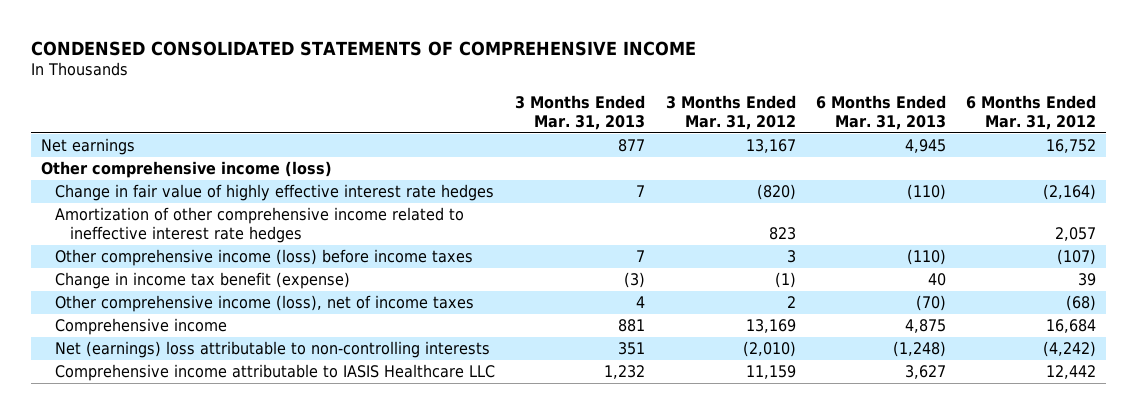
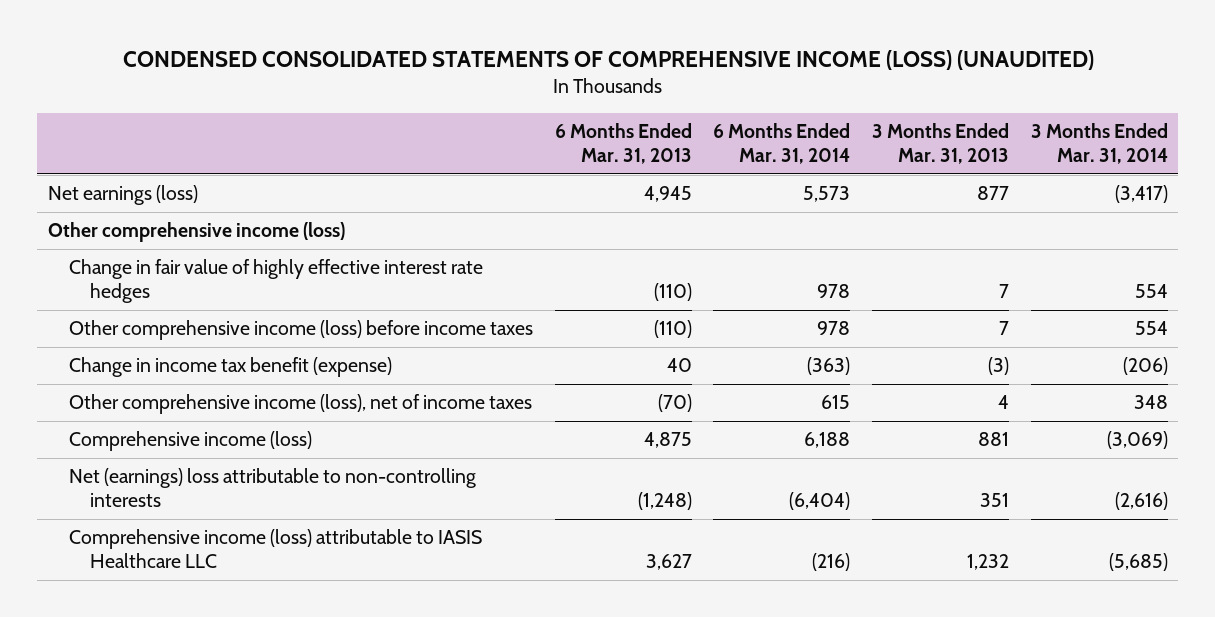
- CONDENSED CONSOLIDATED STATEMENTS OF COMPREHENSIVE INCOME
+ CONDENSED CONSOLIDATED STATEMENTS OF COMPREHENSIVE INCOME (LOSS) (UNAUDITED)
- | 3 Months Ended Mar. 31, 2013 | 3 Months Ended Mar. 31, 2012 | 6 Months Ended Mar. 31, 2013 | 6 Months Ended Mar. 31, 2012
+ | 6 Months Ended Mar. 31, 2013 | 6 Months Ended Mar. 31, 2014 | 3 Months Ended Mar. 31, 2013 | 3 Months Ended Mar. 31, 2014
- Net earnings | 877 | 13,167 | 4,945 | 16,752
+ Net earnings (loss) | 4,945 | 5,573 | 877 | (3,417)
- Amortization of other comprehensive income related to ineffective interest rate hedges | | 823 | | 2,057
- Comprehensive income | 881 | 13,169 | 4,875 | 16,684
+ Comprehensive income (loss) | 4,875 | 6,188 | 881 | (3,069)
- Comprehensive income attributable to IASIS Healthcare LLC | 1,232 | 11,159 | 3,627 | 12,442
+ Comprehensive income (loss) attributable to IASIS Healthcare LLC | 3,627 | (216) | 1,232 | (5,685)

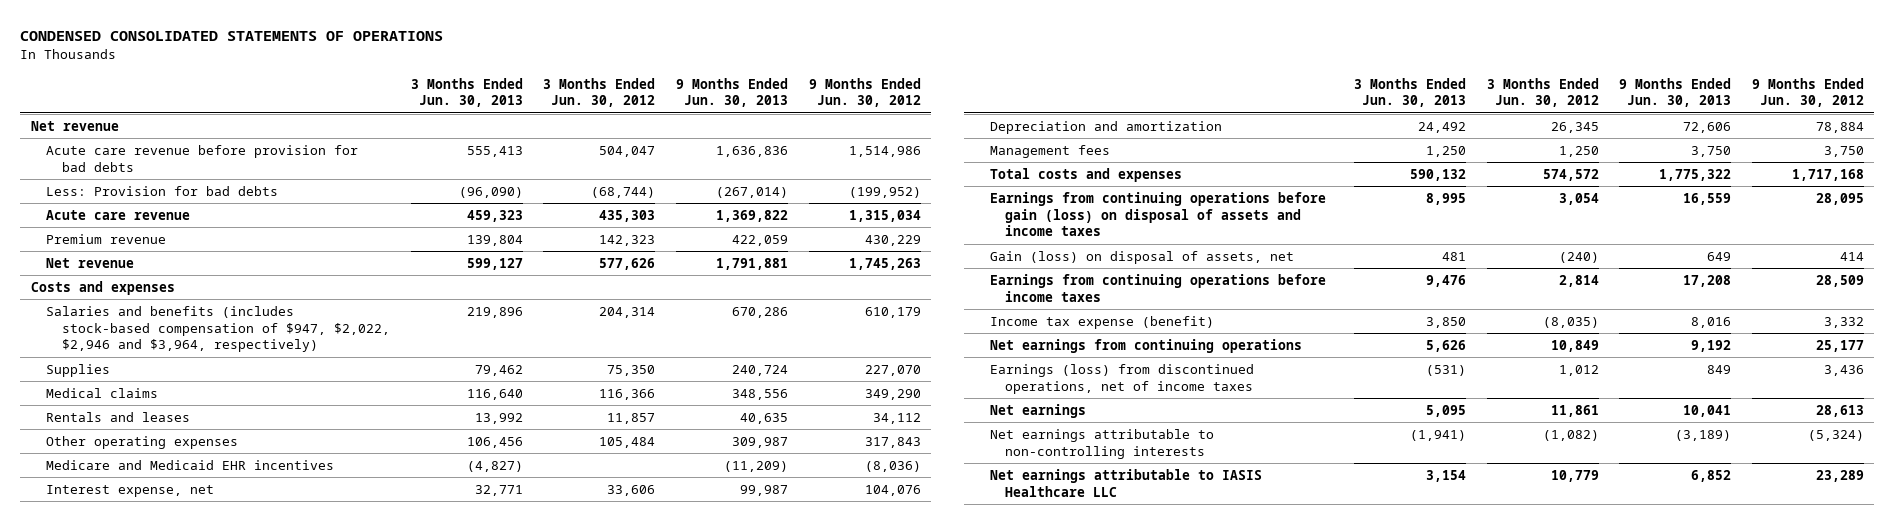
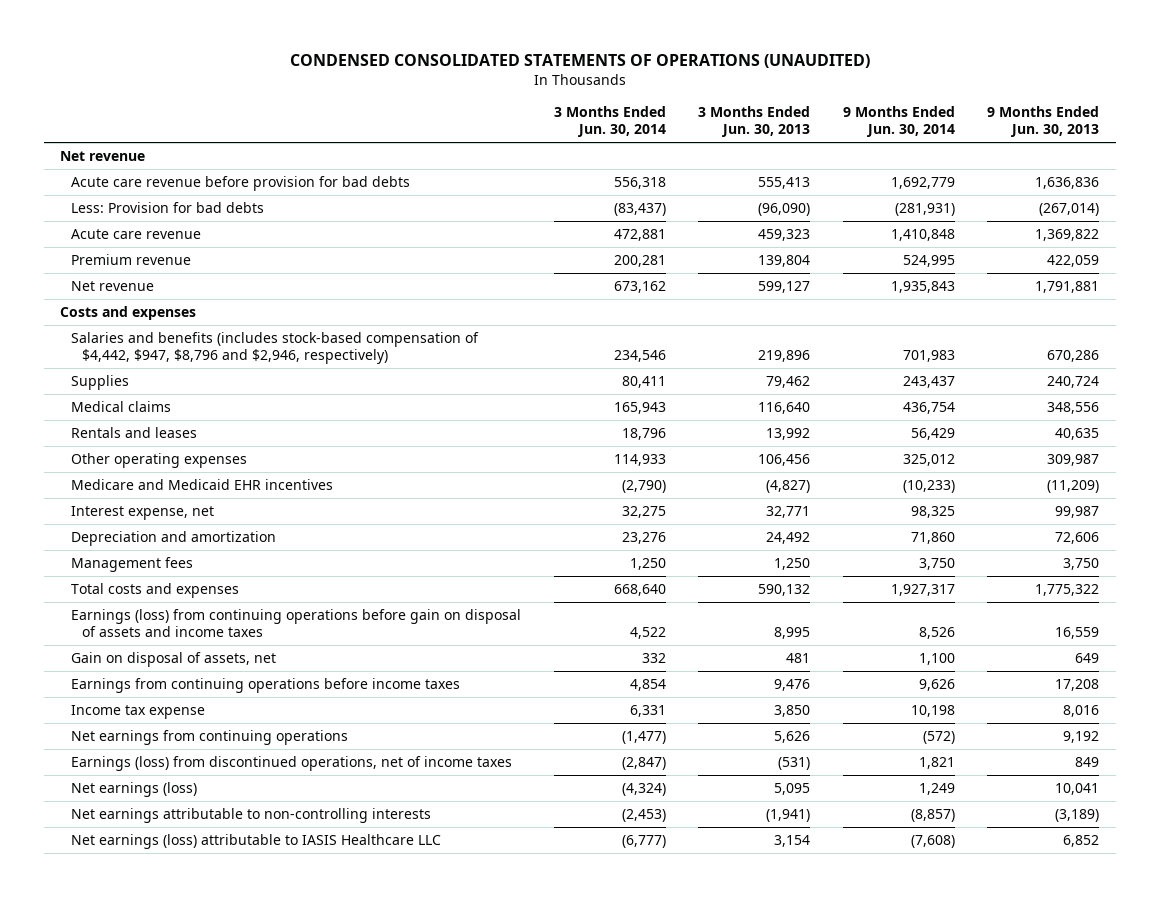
- CONDENSED CONSOLIDATED STATEMENTS OF OPERATIONS
+ CONDENSED CONSOLIDATED STATEMENTS OF OPERATIONS (UNAUDITED)
- | 3 Months Ended Jun. 30, 2013 | 3 Months Ended Jun. 30, 2012 | 9 Months Ended Jun. 30, 2013 | 9 Months Ended Jun. 30, 2012
+ | 3 Months Ended Jun. 30, 2014 | 3 Months Ended Jun. 30, 2013 | 9 Months Ended Jun. 30, 2014 | 9 Months Ended Jun. 30, 2013
- Salaries and benefits (includes stock-based compensation of $947, $2,022, $2,946 and $3,964, respectively) | 219,896 | 204,314 | 670,286 | 610,179
+ Salaries and benefits (includes stock-based compensation of $4,442, $947, $8,796 and $2,946, respectively) | 234,546 | 219,896 | 701,983 | 670,286
- Earnings from continuing operations before gain (loss) on disposal of assets and income taxes | 8,995 | 3,054 | 16,559 | 28,095
- Gain (loss) on disposal of assets, net | 481 | (240) | 649 | 414
+ Earnings (loss) from continuing operations before gain on disposal of assets and income taxes | 4,522 | 8,995 | 8,526 | 16,559
+ Gain on disposal of assets, net | 332 | 481 | 1,100 | 649
- Income tax expense (benefit) | 3,850 | (8,035) | 8,016 | 3,332
+ Income tax expense | 6,331 | 3,850 | 10,198 | 8,016
- Net earnings | 5,095 | 11,861 | 10,041 | 28,613
+ Net earnings (loss) | (4,324) | 5,095 | 1,249 | 10,041
- Net earnings attributable to IASIS Healthcare LLC | 3,154 | 10,779 | 6,852 | 23,289
+ Net earnings (loss) attributable to IASIS Healthcare LLC | (6,777) | 3,154 | (7,608) | 6,852

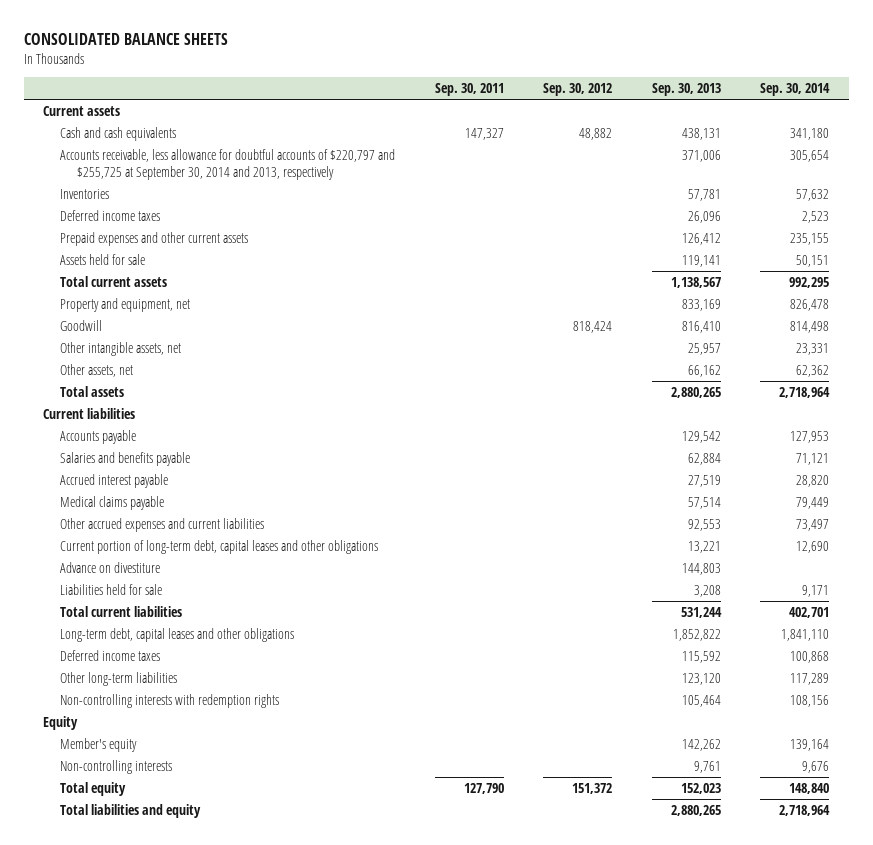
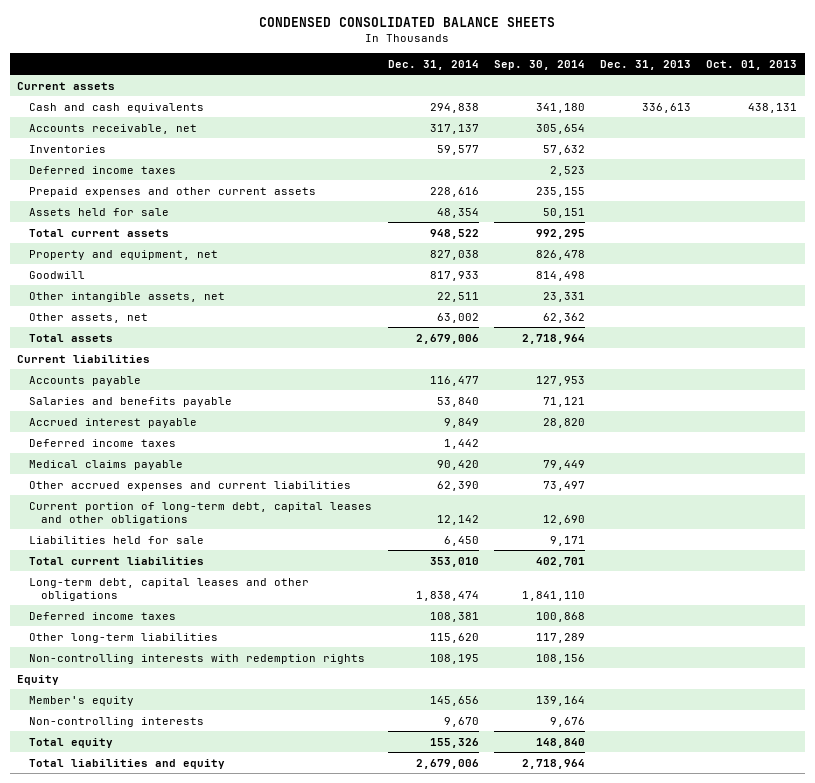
- CONSOLIDATED BALANCE SHEETS
+ CONDENSED CONSOLIDATED BALANCE SHEETS
- | Sep. 30, 2011 | Sep. 30, 2012 | Sep. 30, 2013 | Sep. 30, 2014
+ | Dec. 31, 2014 | Sep. 30, 2014 | Dec. 31, 2013 | Oct. 01, 2013
- Accounts receivable, less allowance for doubtful accounts of $220,797 and $255,725 at September 30, 2014 and 2013, respectively | | | 371,006 | 305,654
+ Accounts receivable, net | 317,137 | 305,654 | |
+ Deferred income taxes | 1,442 | | |
- Advance on divestiture | | | 144,803 |

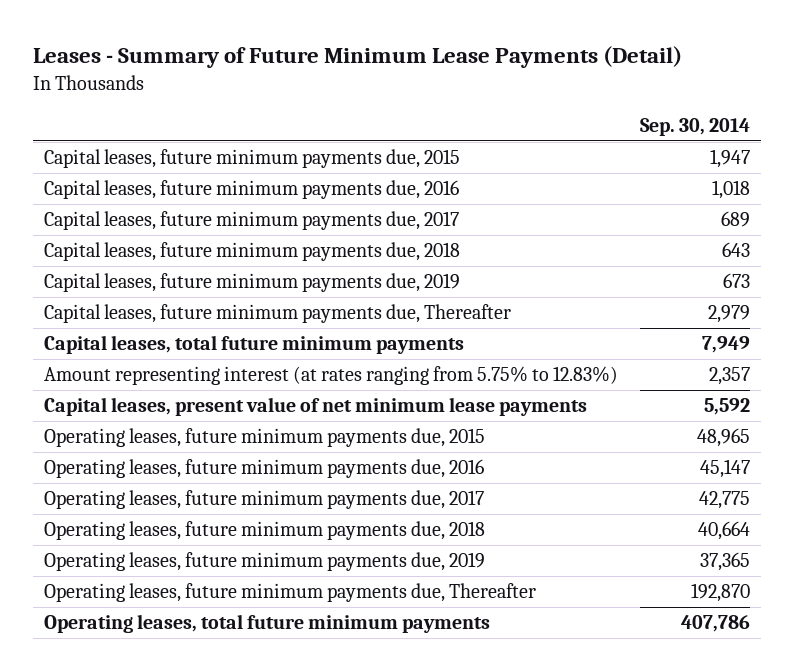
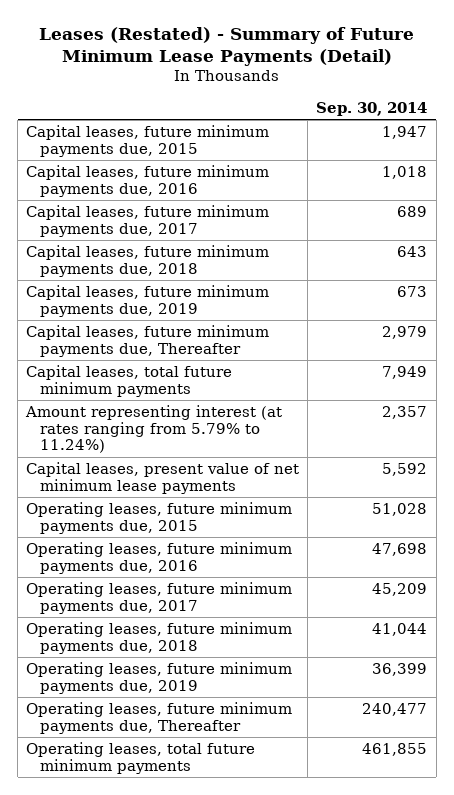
- Leases - Summary of Future Minimum Lease Payments (Detail)
+ Leases (Restated) - Summary of Future Minimum Lease Payments (Detail)
- Amount representing interest (at rates ranging from 5.75% to 12.83%) | 2,357
+ Amount representing interest (at rates ranging from 5.79% to 11.24%) | 2,357
- Operating leases, future minimum payments due, 2015 | 48,965
- Operating leases, future minimum payments due, 2016 | 45,147
- Operating leases, future minimum payments due, 2017 | 42,775
- Operating leases, future minimum payments due, 2018 | 40,664
- Operating leases, future minimum payments due, 2019 | 37,365
- Operating leases, future minimum payments due, Thereafter | 192,870
- Operating leases, total future minimum payments | 407,786
+ Operating leases, future minimum payments due, 2015 | 51,028
+ Operating leases, future minimum payments due, 2016 | 47,698
+ Operating leases, future minimum payments due, 2017 | 45,209
+ Operating leases, future minimum payments due, 2018 | 41,044
+ Operating leases, future minimum payments due, 2019 | 36,399
+ Operating leases, future minimum payments due, Thereafter | 240,477
+ Operating leases, total future minimum payments | 461,855

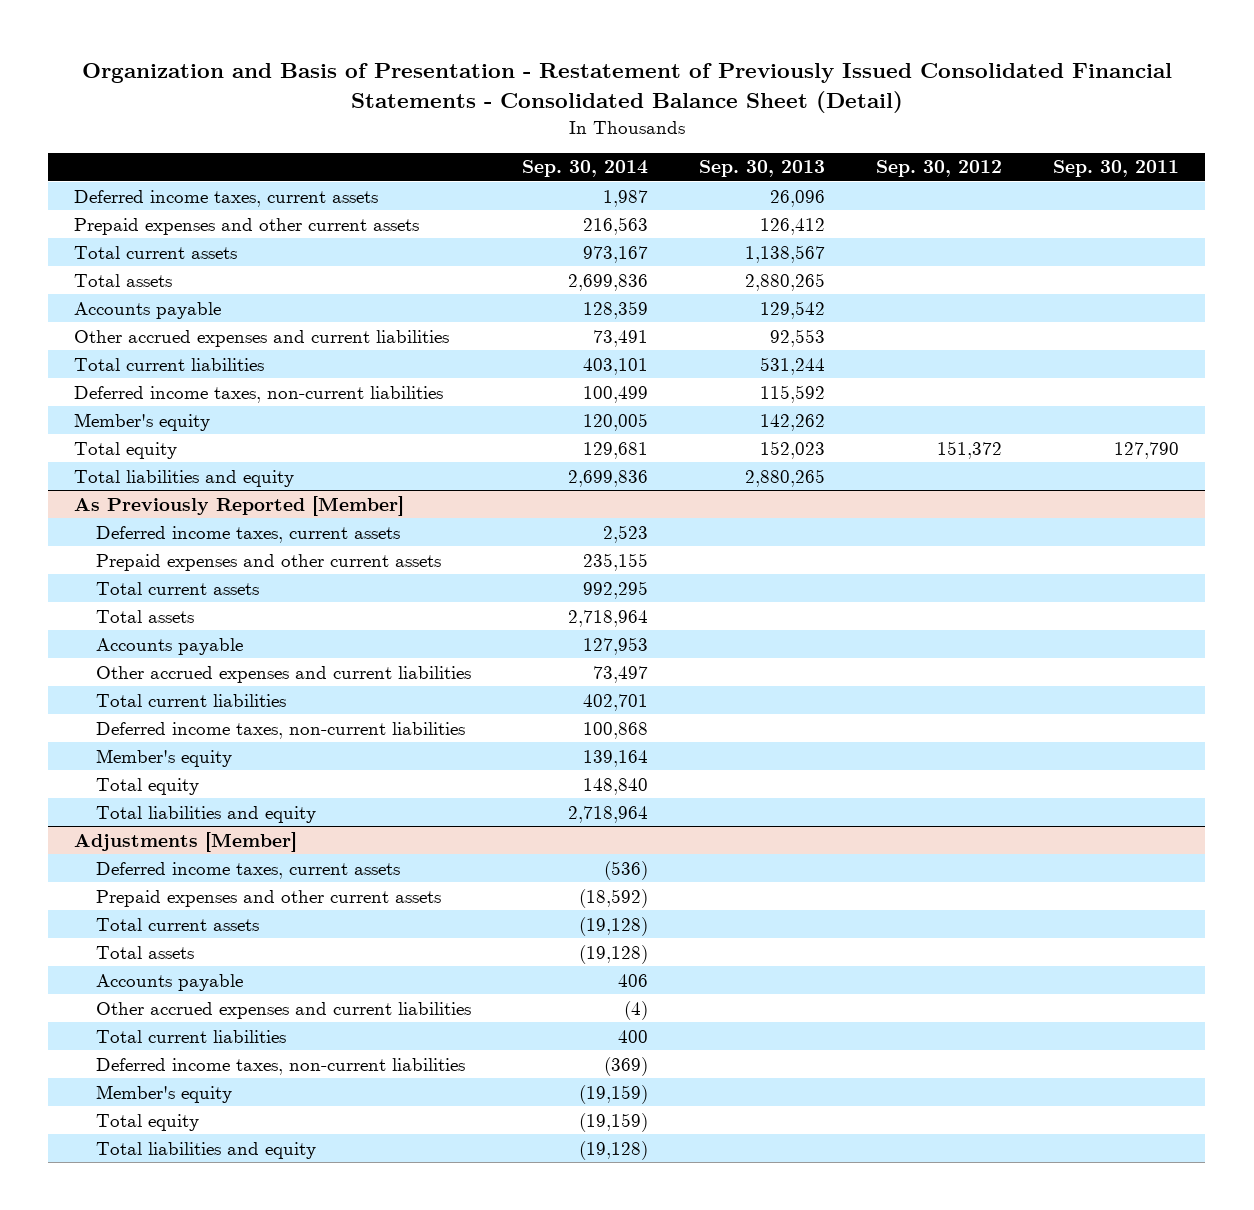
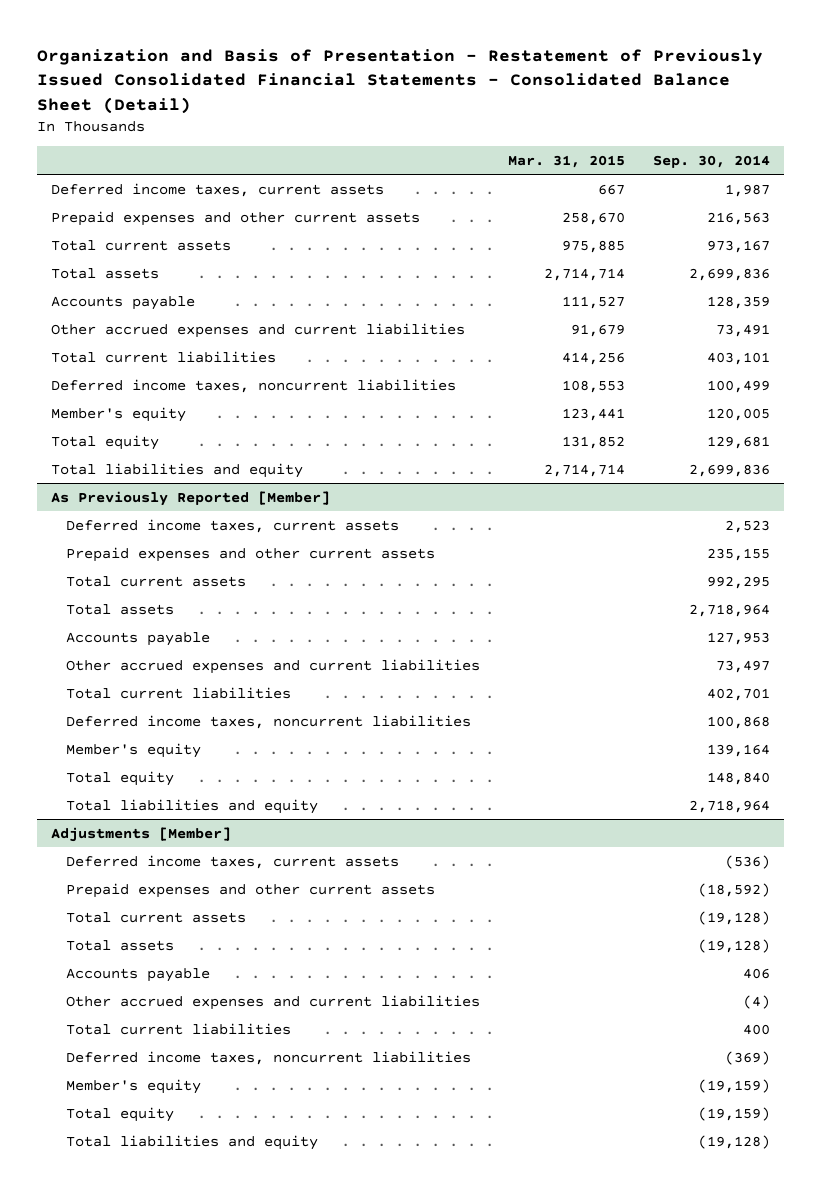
- | Sep. 30, 2014 | Sep. 30, 2013 | Sep. 30, 2012 | Sep. 30, 2011
+ | Mar. 31, 2015 | Sep. 30, 2014
- Deferred income taxes, non-current liabilities | 100,499 | 115,592 | |
+ Deferred income taxes, noncurrent liabilities | 108,553 | 100,499
@ As Previously Reported [Member]
- Deferred income taxes, non-current liabilities | 100,868 | | |
+ Deferred income taxes, noncurrent liabilities | | 100,868
@ Adjustments [Member]
- Deferred income taxes, non-current liabilities | (369) | | |
+ Deferred income taxes, noncurrent liabilities | | (369)

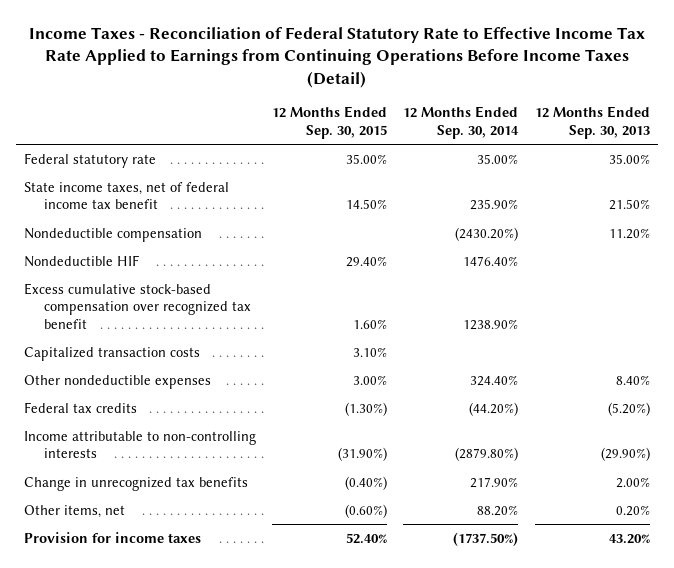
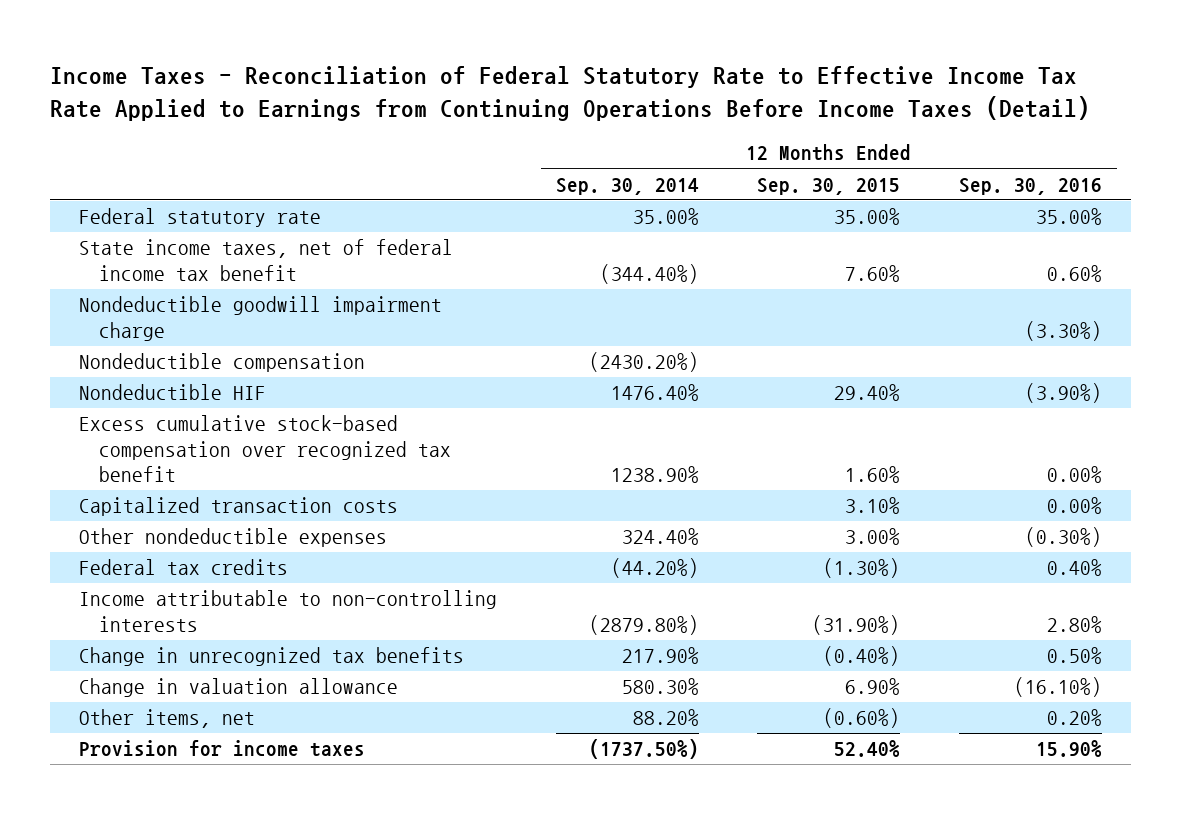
- | 12 Months Ended Sep. 30, 2015 | 12 Months Ended Sep. 30, 2014 | 12 Months Ended Sep. 30, 2013
+ | 12 Months Ended Sep. 30, 2014 | 12 Months Ended Sep. 30, 2015 | 12 Months Ended Sep. 30, 2016
- State income taxes, net of federal income tax benefit | 14.50% | 235.90% | 21.50%
+ State income taxes, net of federal income tax benefit | (344.40%) | 7.60% | 0.60%
+ Nondeductible goodwill impairment charge | | | (3.30%)
+ Change in valuation allowance | 580.30% | 6.90% | (16.10%)

